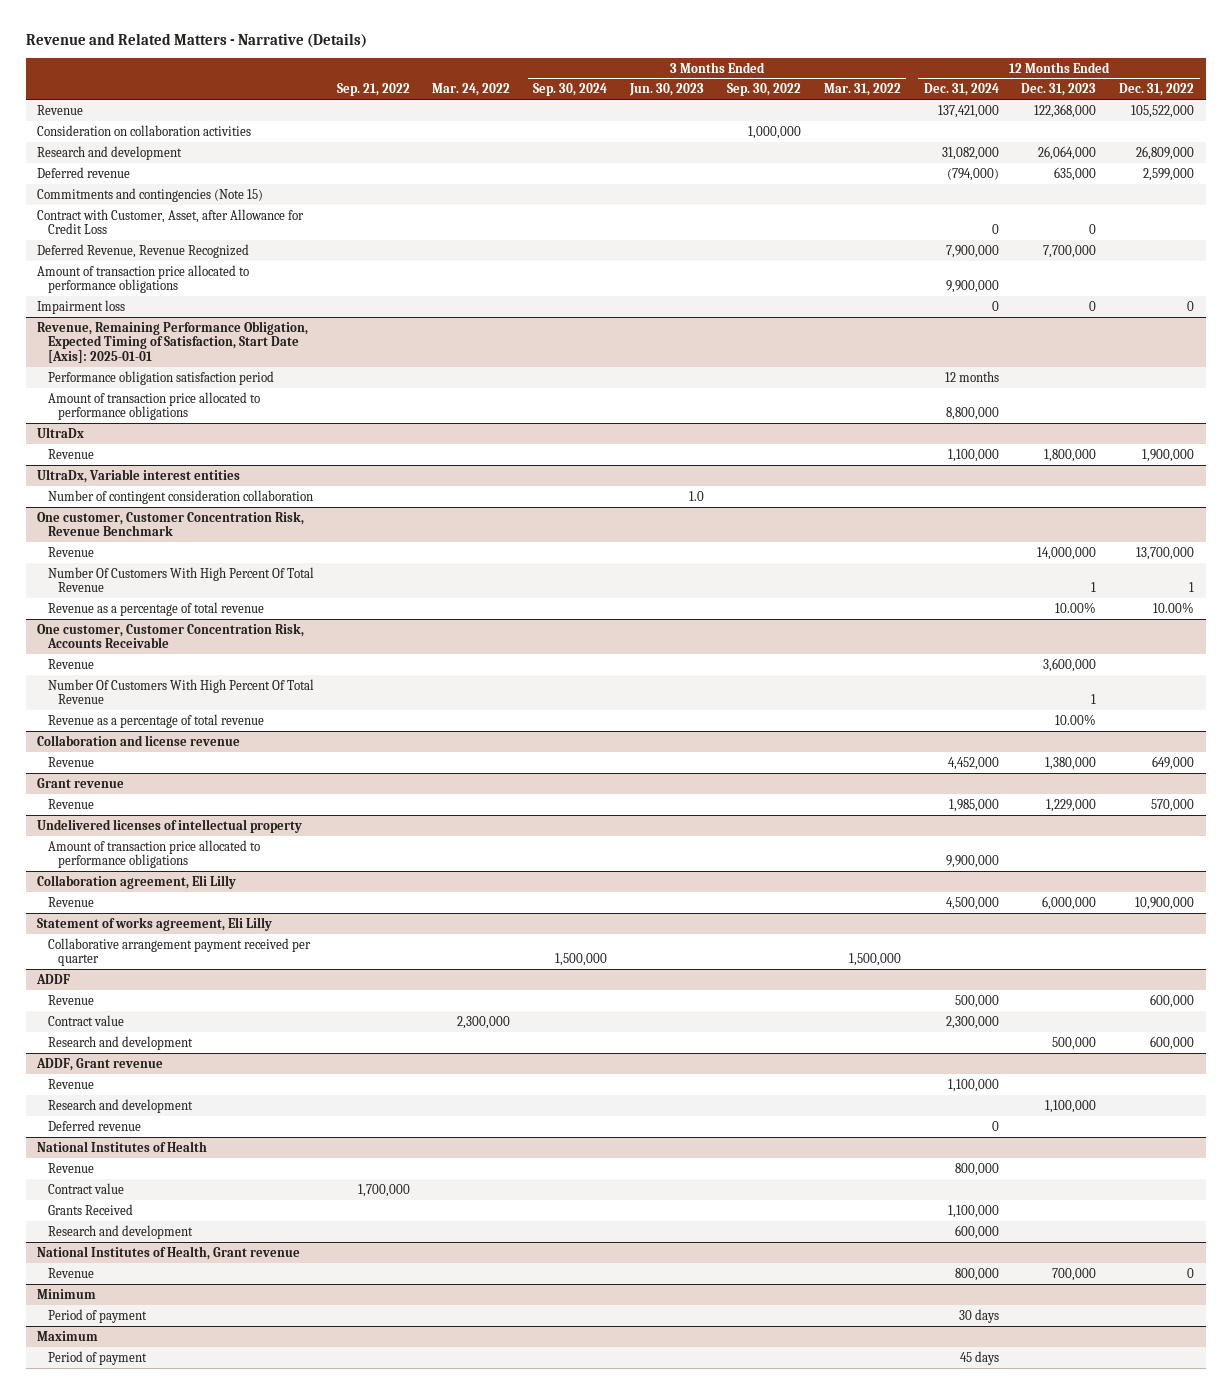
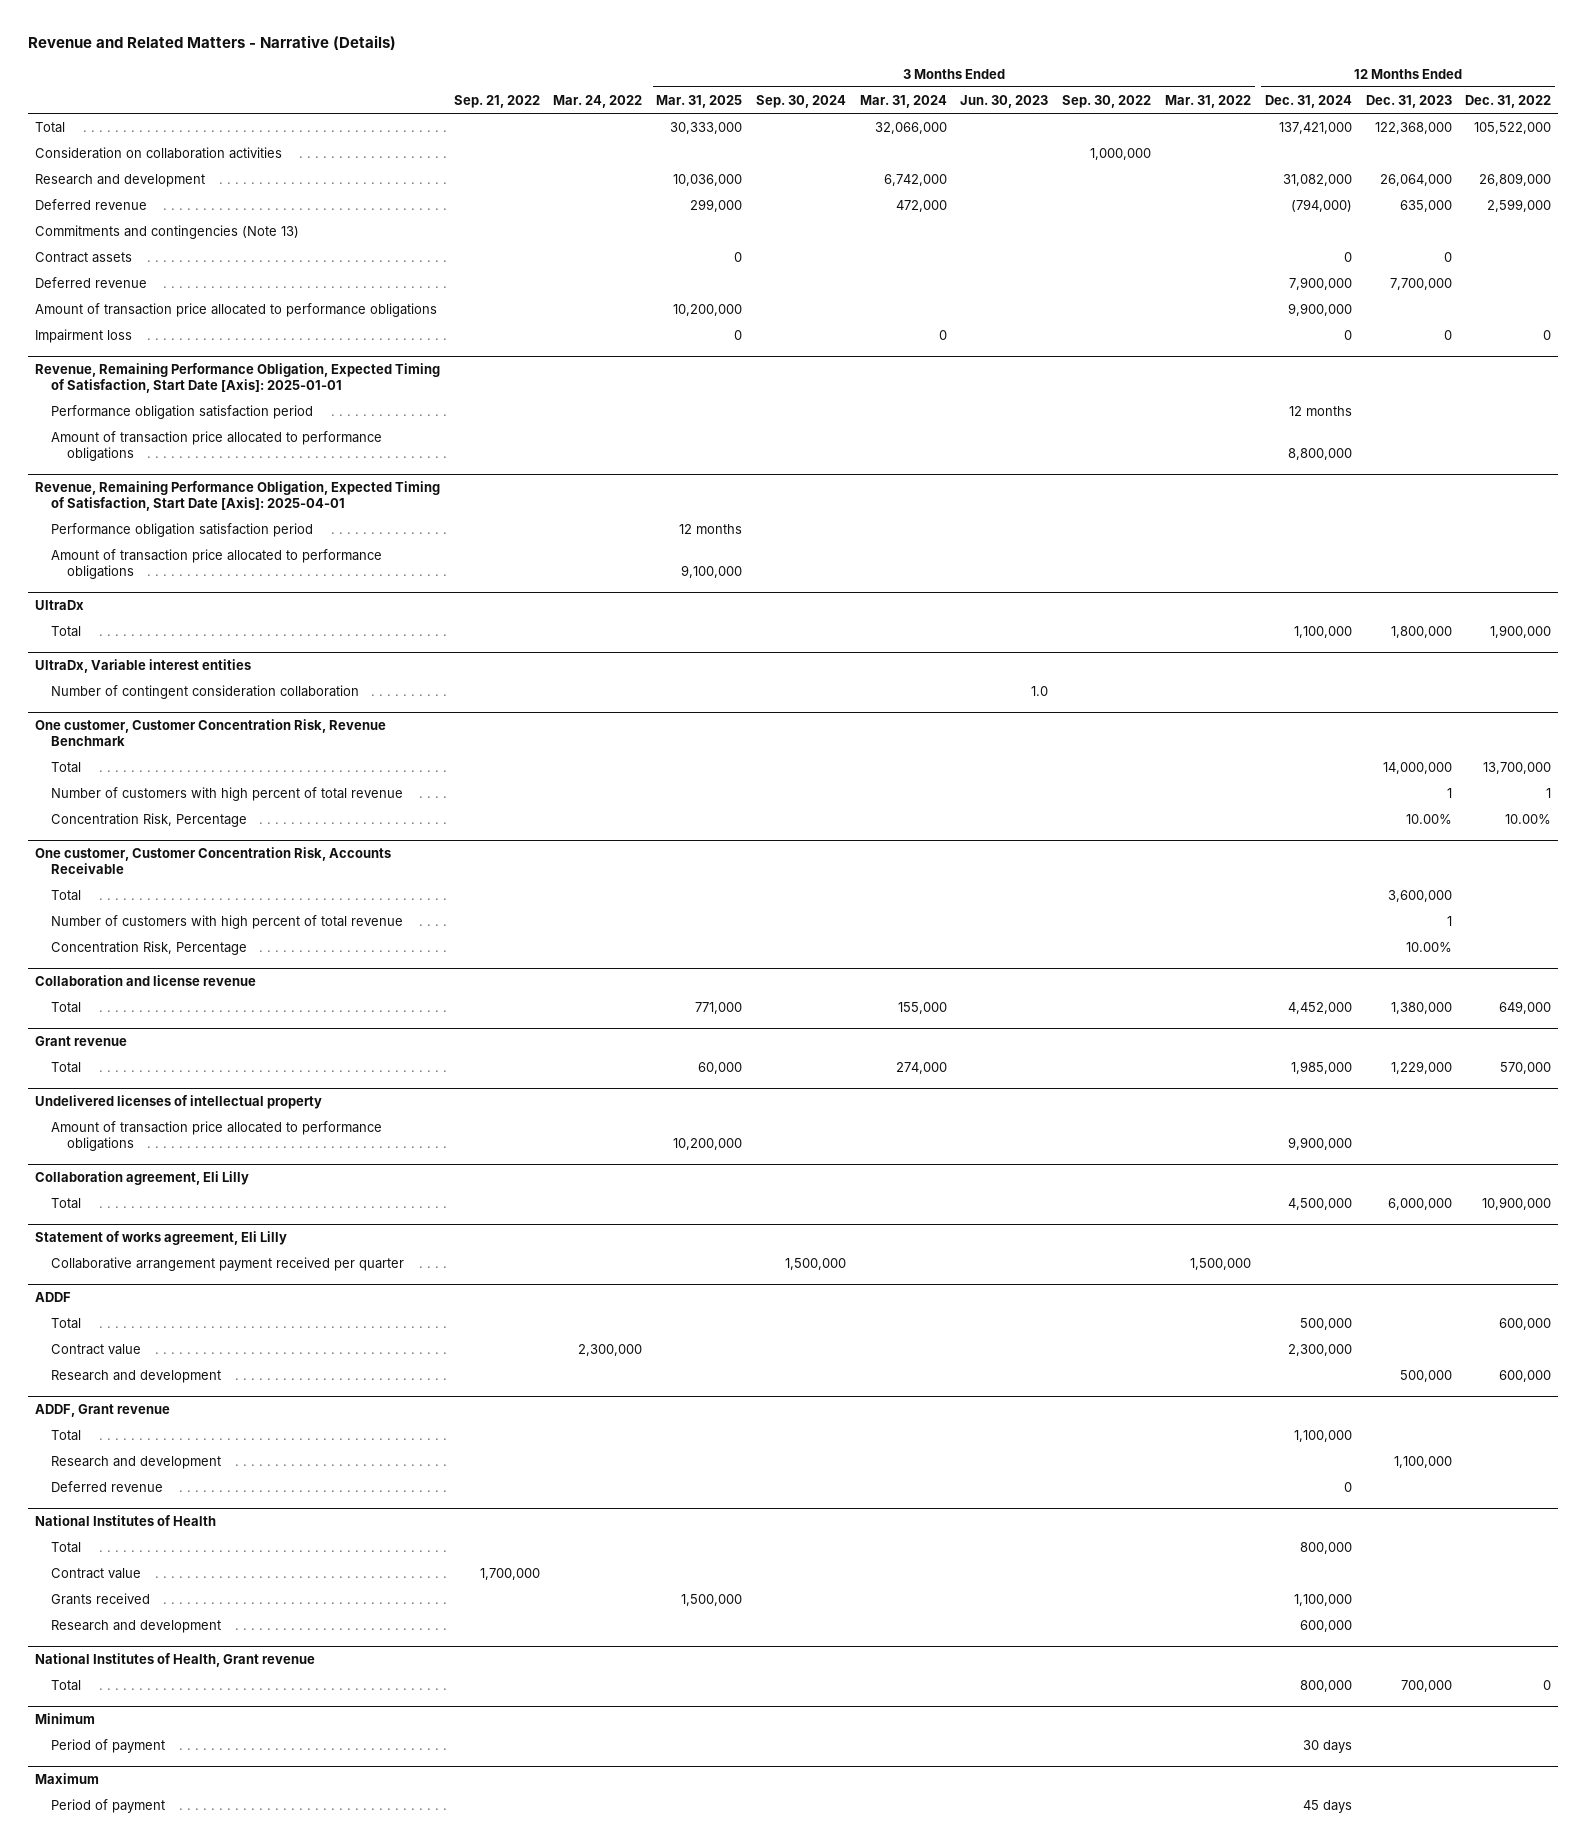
- | Sep. 21, 2022 | Mar. 24, 2022 | 3 Months Ended Sep. 30, 2024 | 3 Months Ended Jun. 30, 2023 | 3 Months Ended Sep. 30, 2022 | 3 Months Ended Mar. 31, 2022 | 12 Months Ended Dec. 31, 2024 | 12 Months Ended Dec. 31, 2023 | 12 Months Ended Dec. 31, 2022
+ | Sep. 21, 2022 | Mar. 24, 2022 | 3 Months Ended Mar. 31, 2025 | 3 Months Ended Sep. 30, 2024 | 3 Months Ended Mar. 31, 2024 | 3 Months Ended Jun. 30, 2023 | 3 Months Ended Sep. 30, 2022 | 3 Months Ended Mar. 31, 2022 | 12 Months Ended Dec. 31, 2024 | 12 Months Ended Dec. 31, 2023 | 12 Months Ended Dec. 31, 2022
- Revenue | | | | | | | 137,421,000 | 122,368,000 | 105,522,000
+ Total | | | 30,333,000 | | 32,066,000 | | | | 137,421,000 | 122,368,000 | 105,522,000
- Commitments and contingencies (Note 15)
- Contract with Customer, Asset, after Allowance for Credit Loss | | | | | | | 0 | 0 |
- Deferred Revenue, Revenue Recognized | | | | | | | 7,900,000 | 7,700,000 |
+ Commitments and contingencies (Note 13)
+ Contract assets | | | 0 | | | | | | 0 | 0 |
+ Deferred revenue | | | | | | | | | 7,900,000 | 7,700,000 |
+ Revenue, Remaining Performance Obligation, Expected Timing of Satisfaction, Start Date [Axis]: 2025-04-01
+ Performance obligation satisfaction period | | | 12 months | | | | | | | |
+ Amount of transaction price allocated to performance obligations | | | 9,100,000 | | | | | | | |
@ UltraDx
- Revenue | | | | | | | 1,100,000 | 1,800,000 | 1,900,000
+ Total | | | | | | | | | 1,100,000 | 1,800,000 | 1,900,000
@ One customer, Customer Concentration Risk, Revenue Benchmark
- Revenue | | | | | | | | 14,000,000 | 13,700,000
- Number Of Customers With High Percent Of Total Revenue | | | | | | | | 1 | 1
- Revenue as a percentage of total revenue | | | | | | | | 10.00% | 10.00%
+ Total | | | | | | | | | | 14,000,000 | 13,700,000
+ Number of customers with high percent of total revenue | | | | | | | | | | 1 | 1
+ Concentration Risk, Percentage | | | | | | | | | | 10.00% | 10.00%
@ One customer, Customer Concentration Risk, Accounts Receivable
- Revenue | | | | | | | | 3,600,000 |
- Number Of Customers With High Percent Of Total Revenue | | | | | | | | 1 |
- Revenue as a percentage of total revenue | | | | | | | | 10.00% |
+ Total | | | | | | | | | | 3,600,000 |
+ Number of customers with high percent of total revenue | | | | | | | | | | 1 |
+ Concentration Risk, Percentage | | | | | | | | | | 10.00% |
@ Collaboration and license revenue
- Revenue | | | | | | | 4,452,000 | 1,380,000 | 649,000
+ Total | | | 771,000 | | 155,000 | | | | 4,452,000 | 1,380,000 | 649,000
@ Grant revenue
- Revenue | | | | | | | 1,985,000 | 1,229,000 | 570,000
+ Total | | | 60,000 | | 274,000 | | | | 1,985,000 | 1,229,000 | 570,000
@ Collaboration agreement, Eli Lilly
- Revenue | | | | | | | 4,500,000 | 6,000,000 | 10,900,000
+ Total | | | | | | | | | 4,500,000 | 6,000,000 | 10,900,000
@ ADDF
- Revenue | | | | | | | 500,000 | | 600,000
+ Total | | | | | | | | | 500,000 | | 600,000
@ ADDF, Grant revenue
- Revenue | | | | | | | 1,100,000 | |
+ Total | | | | | | | | | 1,100,000 | |
@ National Institutes of Health
- Revenue | | | | | | | 800,000 | |
+ Total | | | | | | | | | 800,000 | |
- Grants Received | | | | | | | 1,100,000 | |
+ Grants received | | | 1,500,000 | | | | | | 1,100,000 | |
@ National Institutes of Health, Grant revenue
- Revenue | | | | | | | 800,000 | 700,000 | 0
+ Total | | | | | | | | | 800,000 | 700,000 | 0

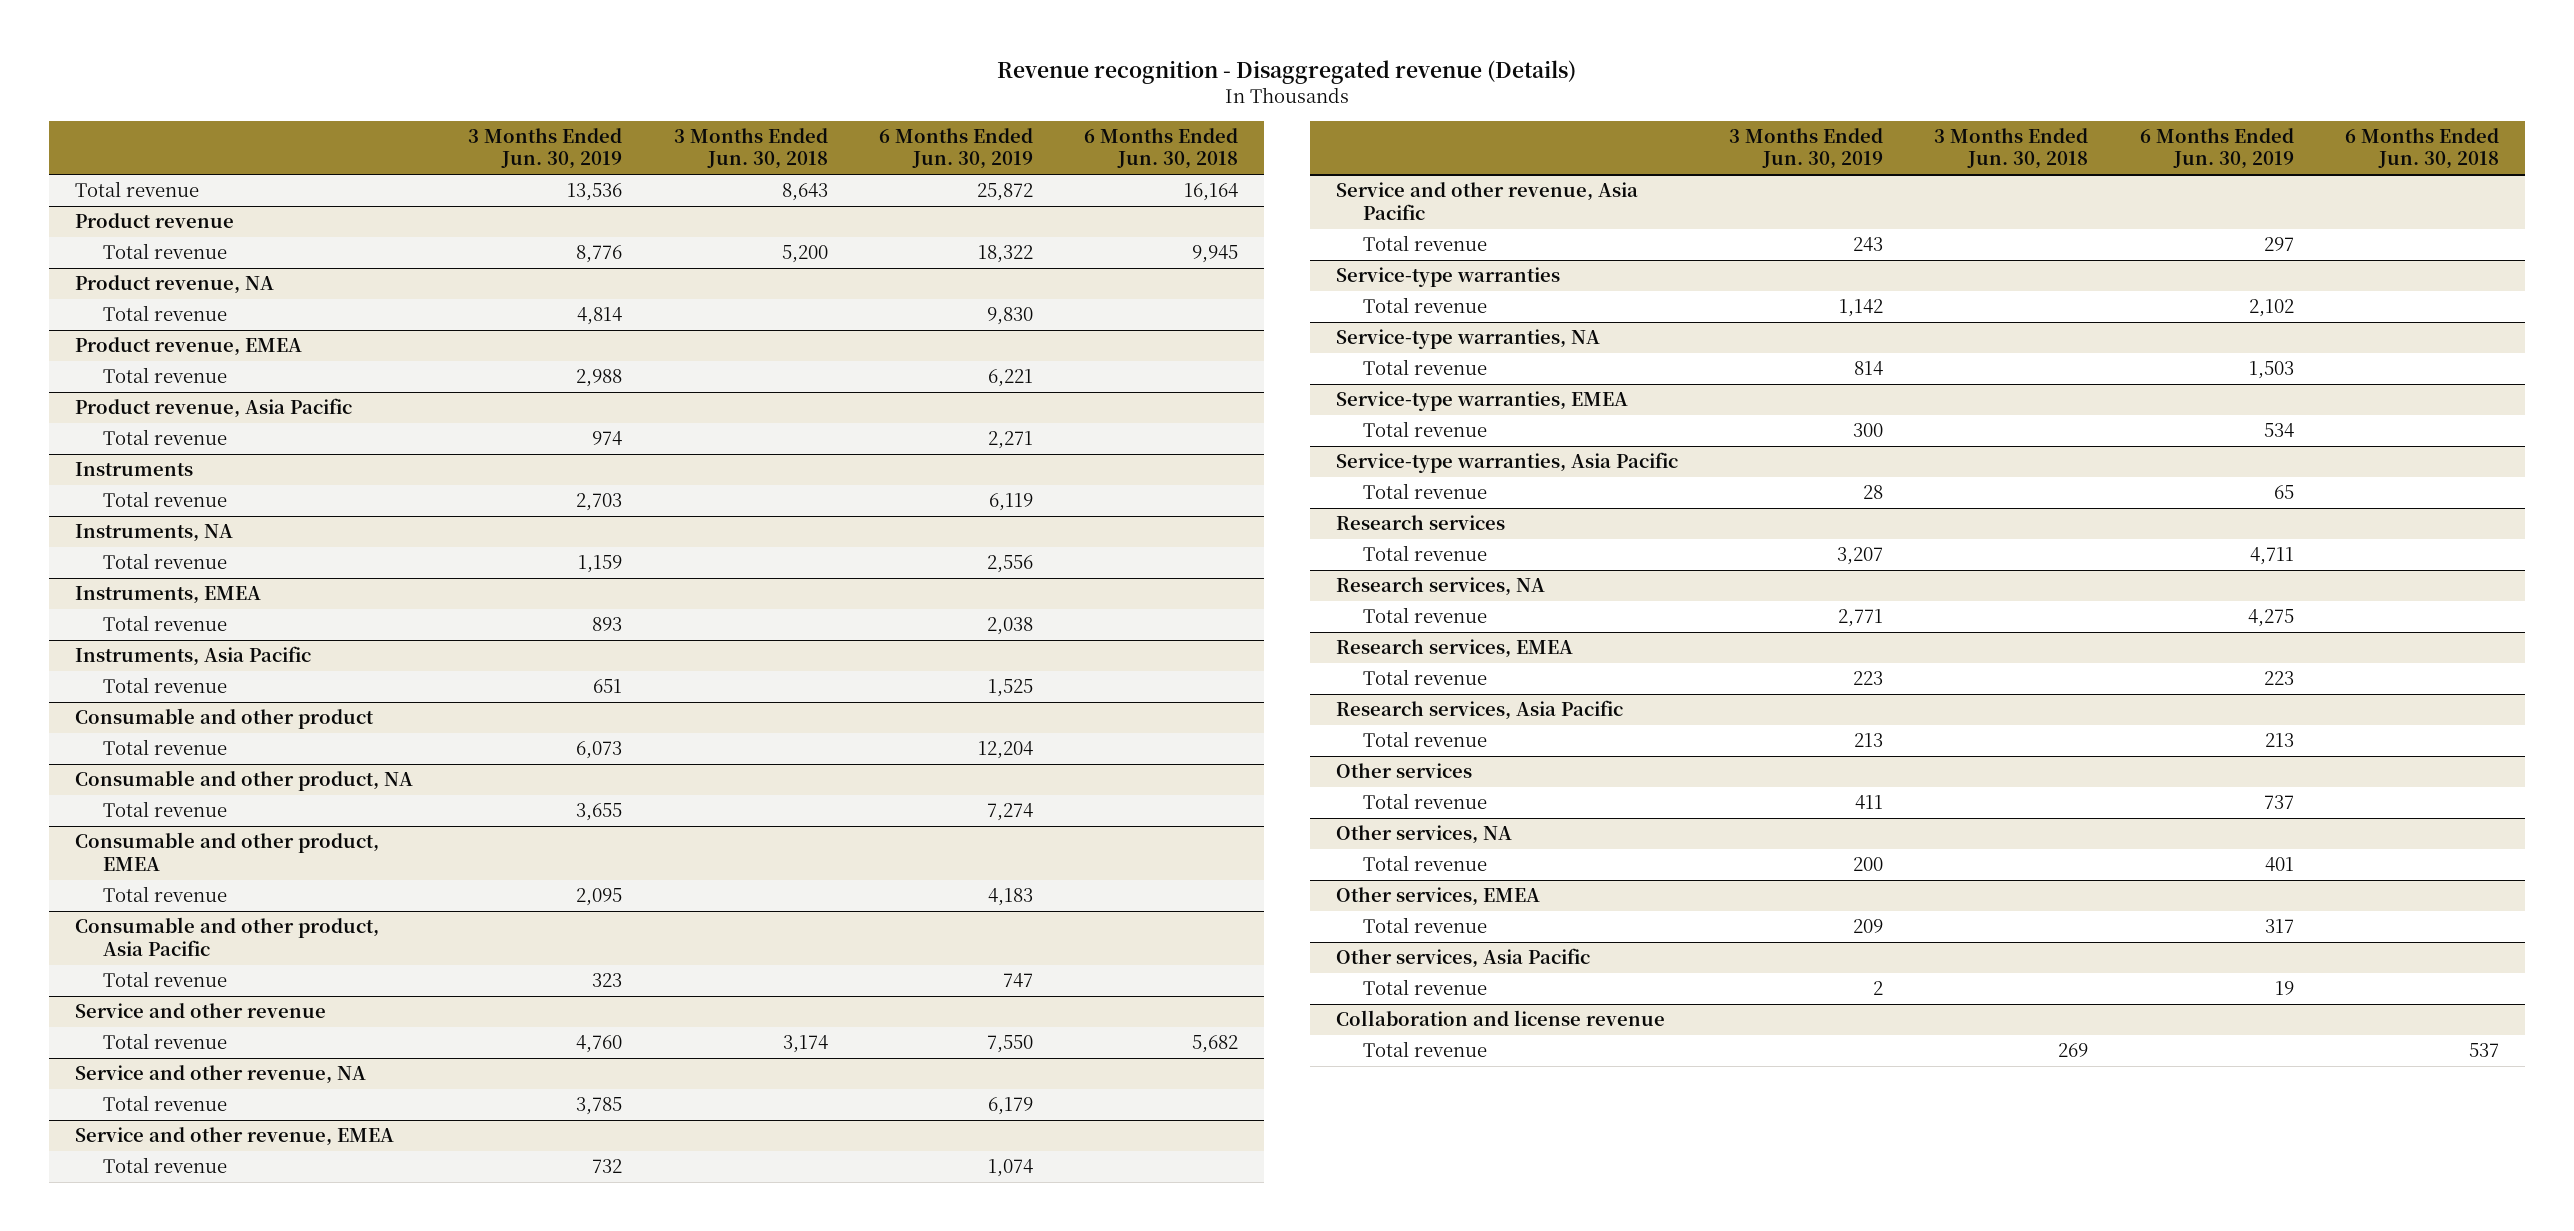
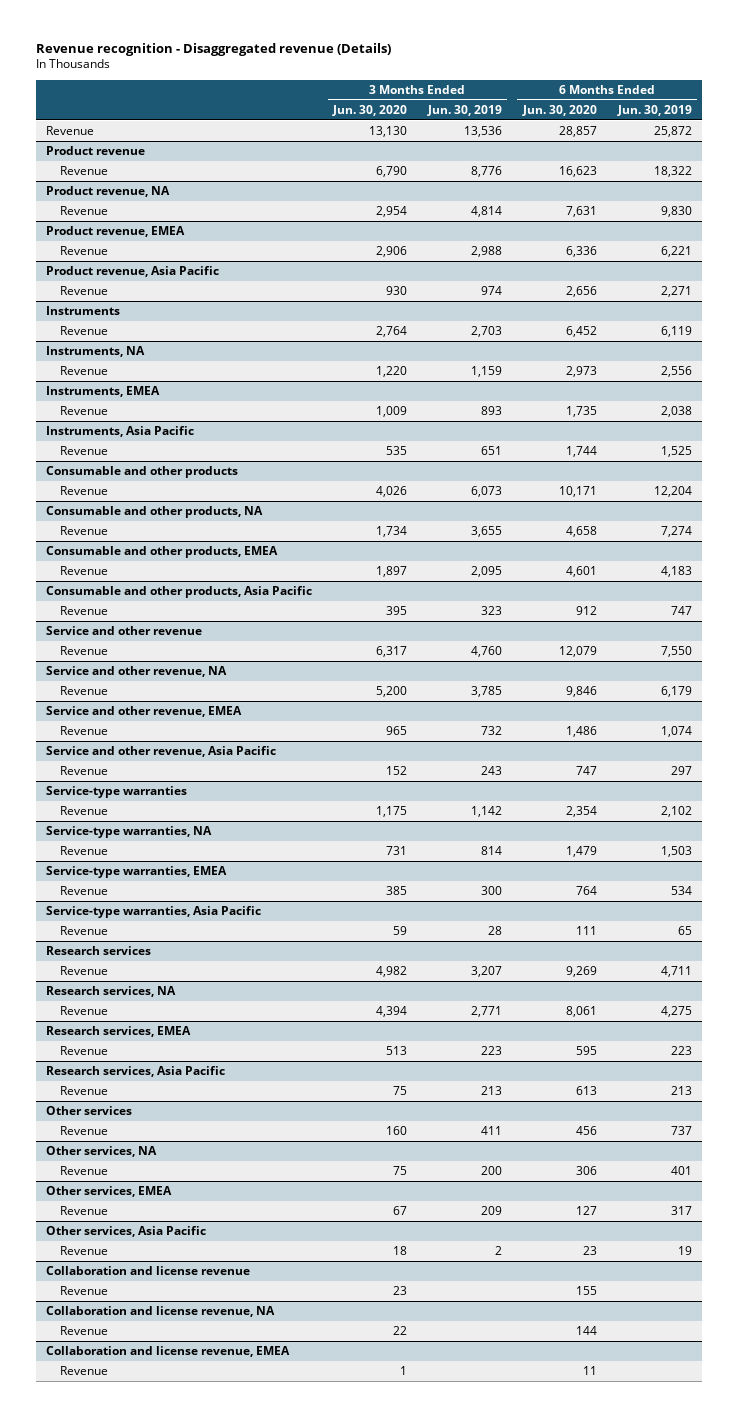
- | 3 Months Ended Jun. 30, 2019 | 3 Months Ended Jun. 30, 2018 | 6 Months Ended Jun. 30, 2019 | 6 Months Ended Jun. 30, 2018
+ | 3 Months Ended Jun. 30, 2020 | 3 Months Ended Jun. 30, 2019 | 6 Months Ended Jun. 30, 2020 | 6 Months Ended Jun. 30, 2019
- Total revenue | 13,536 | 8,643 | 25,872 | 16,164
+ Revenue | 13,130 | 13,536 | 28,857 | 25,872
@ Product revenue
- Total revenue | 8,776 | 5,200 | 18,322 | 9,945
+ Revenue | 6,790 | 8,776 | 16,623 | 18,322
@ Product revenue, NA
- Total revenue | 4,814 | | 9,830 |
+ Revenue | 2,954 | 4,814 | 7,631 | 9,830
@ Product revenue, EMEA
- Total revenue | 2,988 | | 6,221 |
+ Revenue | 2,906 | 2,988 | 6,336 | 6,221
@ Product revenue, Asia Pacific
- Total revenue | 974 | | 2,271 |
+ Revenue | 930 | 974 | 2,656 | 2,271
@ Instruments
- Total revenue | 2,703 | | 6,119 |
+ Revenue | 2,764 | 2,703 | 6,452 | 6,119
@ Instruments, NA
- Total revenue | 1,159 | | 2,556 |
+ Revenue | 1,220 | 1,159 | 2,973 | 2,556
@ Instruments, EMEA
- Total revenue | 893 | | 2,038 |
+ Revenue | 1,009 | 893 | 1,735 | 2,038
@ Instruments, Asia Pacific
- Total revenue | 651 | | 1,525 |
- Consumable and other product
- Total revenue | 6,073 | | 12,204 |
- Consumable and other product, NA
- Total revenue | 3,655 | | 7,274 |
- Consumable and other product, EMEA
- Total revenue | 2,095 | | 4,183 |
- Consumable and other product, Asia Pacific
- Total revenue | 323 | | 747 |
@ Instruments, Asia Pacific
+ Revenue | 535 | 651 | 1,744 | 1,525
+ Consumable and other products
+ Revenue | 4,026 | 6,073 | 10,171 | 12,204
+ Consumable and other products, NA
+ Revenue | 1,734 | 3,655 | 4,658 | 7,274
+ Consumable and other products, EMEA
+ Revenue | 1,897 | 2,095 | 4,601 | 4,183
+ Consumable and other products, Asia Pacific
+ Revenue | 395 | 323 | 912 | 747
@ Service and other revenue
- Total revenue | 4,760 | 3,174 | 7,550 | 5,682
+ Revenue | 6,317 | 4,760 | 12,079 | 7,550
@ Service and other revenue, NA
- Total revenue | 3,785 | | 6,179 |
+ Revenue | 5,200 | 3,785 | 9,846 | 6,179
@ Service and other revenue, EMEA
- Total revenue | 732 | | 1,074 |
+ Revenue | 965 | 732 | 1,486 | 1,074
@ Service and other revenue, Asia Pacific
- Total revenue | 243 | | 297 |
+ Revenue | 152 | 243 | 747 | 297
@ Service-type warranties
- Total revenue | 1,142 | | 2,102 |
+ Revenue | 1,175 | 1,142 | 2,354 | 2,102
@ Service-type warranties, NA
- Total revenue | 814 | | 1,503 |
+ Revenue | 731 | 814 | 1,479 | 1,503
@ Service-type warranties, EMEA
- Total revenue | 300 | | 534 |
+ Revenue | 385 | 300 | 764 | 534
@ Service-type warranties, Asia Pacific
- Total revenue | 28 | | 65 |
+ Revenue | 59 | 28 | 111 | 65
@ Research services
- Total revenue | 3,207 | | 4,711 |
+ Revenue | 4,982 | 3,207 | 9,269 | 4,711
@ Research services, NA
- Total revenue | 2,771 | | 4,275 |
+ Revenue | 4,394 | 2,771 | 8,061 | 4,275
@ Research services, EMEA
- Total revenue | 223 | | 223 |
+ Revenue | 513 | 223 | 595 | 223
@ Research services, Asia Pacific
- Total revenue | 213 | | 213 |
+ Revenue | 75 | 213 | 613 | 213
@ Other services
- Total revenue | 411 | | 737 |
+ Revenue | 160 | 411 | 456 | 737
@ Other services, NA
- Total revenue | 200 | | 401 |
+ Revenue | 75 | 200 | 306 | 401
@ Other services, EMEA
- Total revenue | 209 | | 317 |
+ Revenue | 67 | 209 | 127 | 317
@ Other services, Asia Pacific
- Total revenue | 2 | | 19 |
+ Revenue | 18 | 2 | 23 | 19
@ Collaboration and license revenue
- Total revenue | | 269 | | 537
+ Revenue | 23 | | 155 |
+ Collaboration and license revenue, NA
+ Revenue | 22 | | 144 |
+ Collaboration and license revenue, EMEA
+ Revenue | 1 | | 11 |

